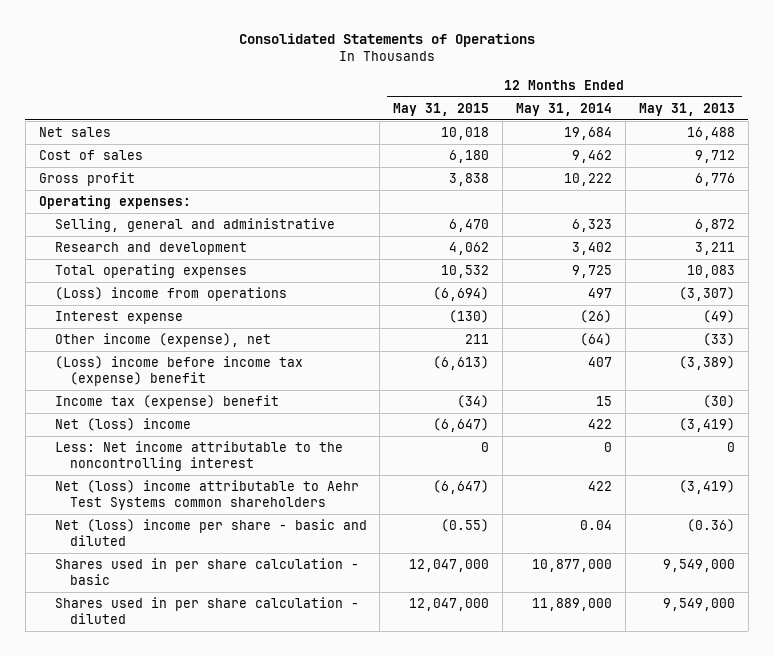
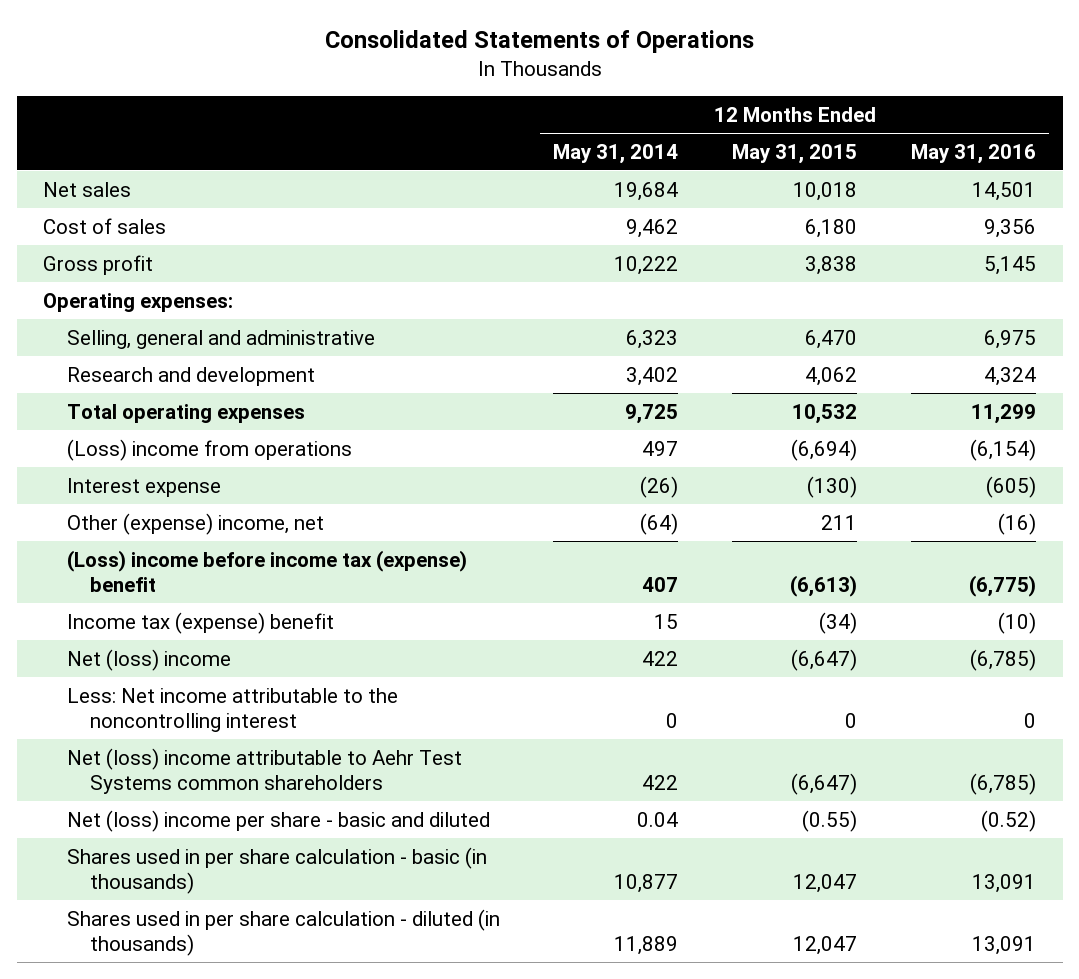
- | 12 Months Ended May 31, 2015 | 12 Months Ended May 31, 2014 | 12 Months Ended May 31, 2013
+ | 12 Months Ended May 31, 2014 | 12 Months Ended May 31, 2015 | 12 Months Ended May 31, 2016
- Other income (expense), net | 211 | (64) | (33)
+ Other (expense) income, net | (64) | 211 | (16)
- Shares used in per share calculation - basic | 12,047,000 | 10,877,000 | 9,549,000
- Shares used in per share calculation - diluted | 12,047,000 | 11,889,000 | 9,549,000
+ Shares used in per share calculation - basic (in thousands) | 10,877 | 12,047 | 13,091
+ Shares used in per share calculation - diluted (in thousands) | 11,889 | 12,047 | 13,091

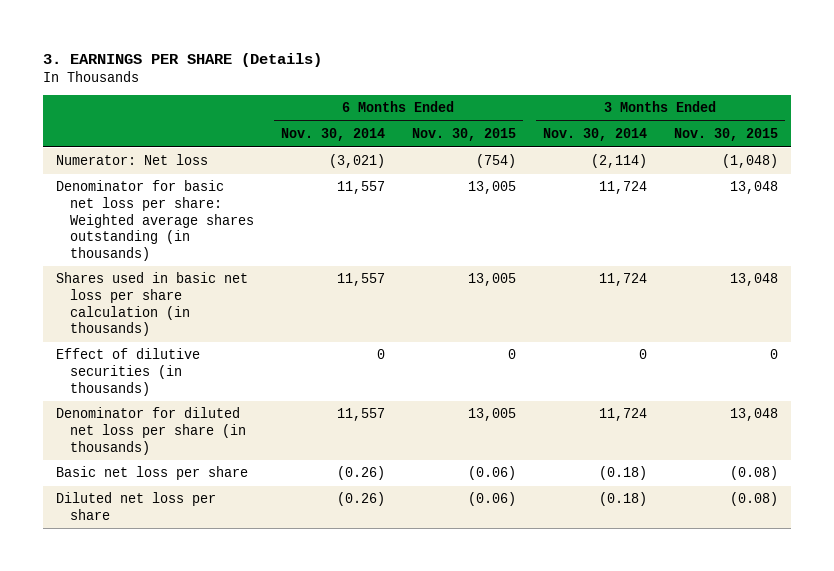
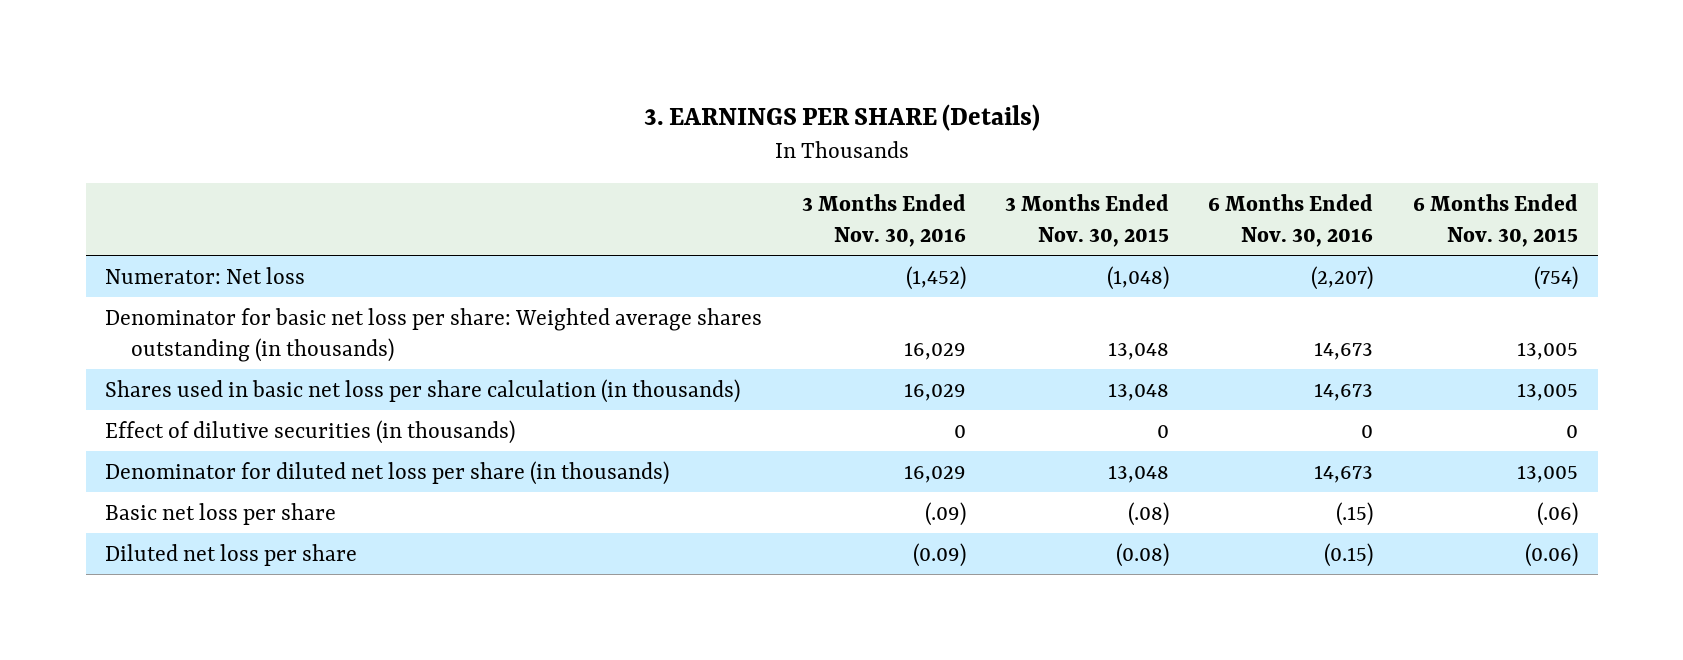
- | 6 Months Ended Nov. 30, 2014 | 6 Months Ended Nov. 30, 2015 | 3 Months Ended Nov. 30, 2014 | 3 Months Ended Nov. 30, 2015
+ | 3 Months Ended Nov. 30, 2016 | 3 Months Ended Nov. 30, 2015 | 6 Months Ended Nov. 30, 2016 | 6 Months Ended Nov. 30, 2015
- Basic net loss per share | (0.26) | (0.06) | (0.18) | (0.08)
+ Basic net loss per share | (.09) | (.08) | (.15) | (.06)

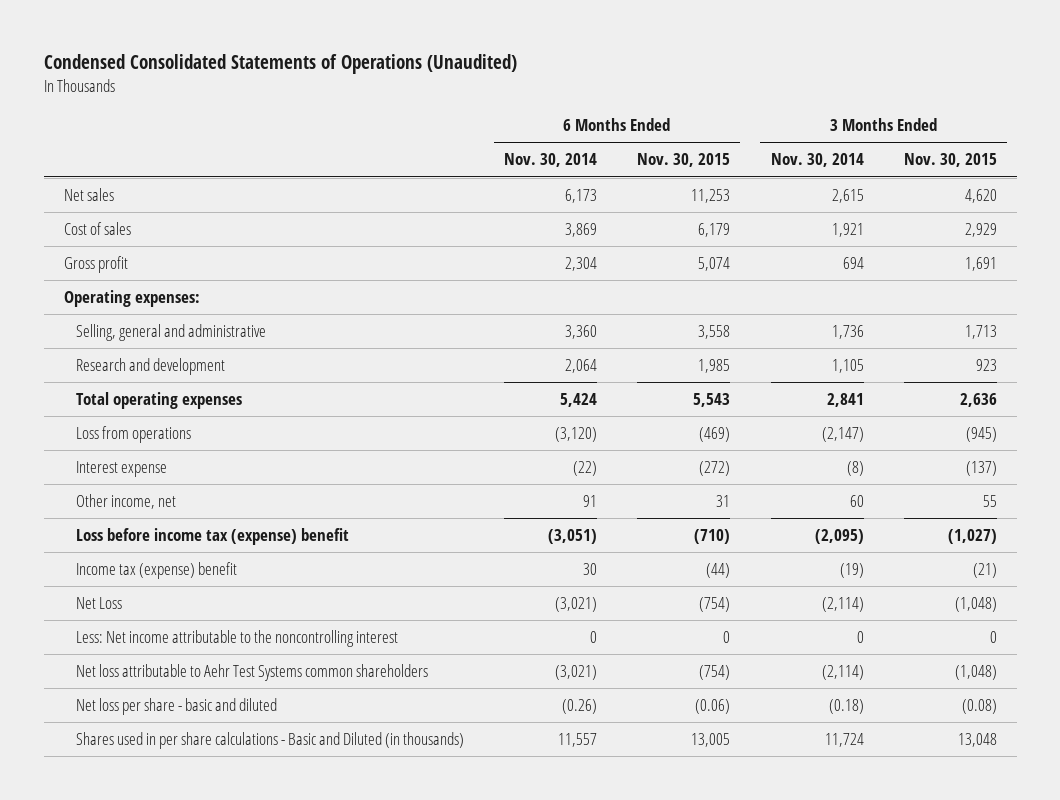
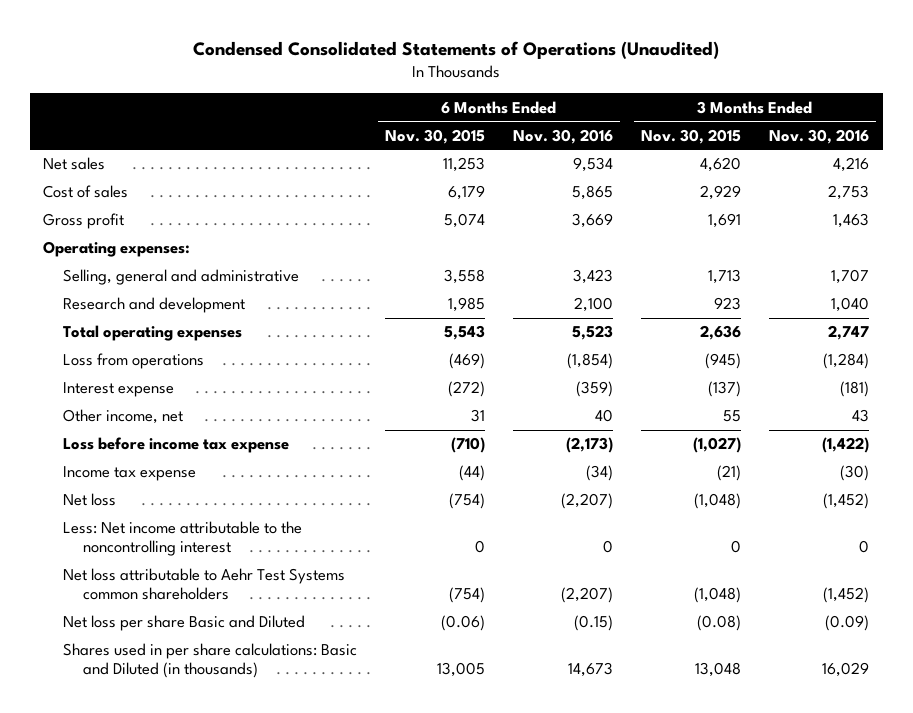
- | 6 Months Ended Nov. 30, 2014 | 6 Months Ended Nov. 30, 2015 | 3 Months Ended Nov. 30, 2014 | 3 Months Ended Nov. 30, 2015
+ | 6 Months Ended Nov. 30, 2015 | 6 Months Ended Nov. 30, 2016 | 3 Months Ended Nov. 30, 2015 | 3 Months Ended Nov. 30, 2016
- Loss before income tax (expense) benefit | (3,051) | (710) | (2,095) | (1,027)
- Income tax (expense) benefit | 30 | (44) | (19) | (21)
- Net Loss | (3,021) | (754) | (2,114) | (1,048)
+ Loss before income tax expense | (710) | (2,173) | (1,027) | (1,422)
+ Income tax expense | (44) | (34) | (21) | (30)
+ Net loss | (754) | (2,207) | (1,048) | (1,452)
- Net loss per share - basic and diluted | (0.26) | (0.06) | (0.18) | (0.08)
- Shares used in per share calculations - Basic and Diluted (in thousands) | 11,557 | 13,005 | 11,724 | 13,048
+ Net loss per share Basic and Diluted | (0.06) | (0.15) | (0.08) | (0.09)
+ Shares used in per share calculations: Basic and Diluted (in thousands) | 13,005 | 14,673 | 13,048 | 16,029

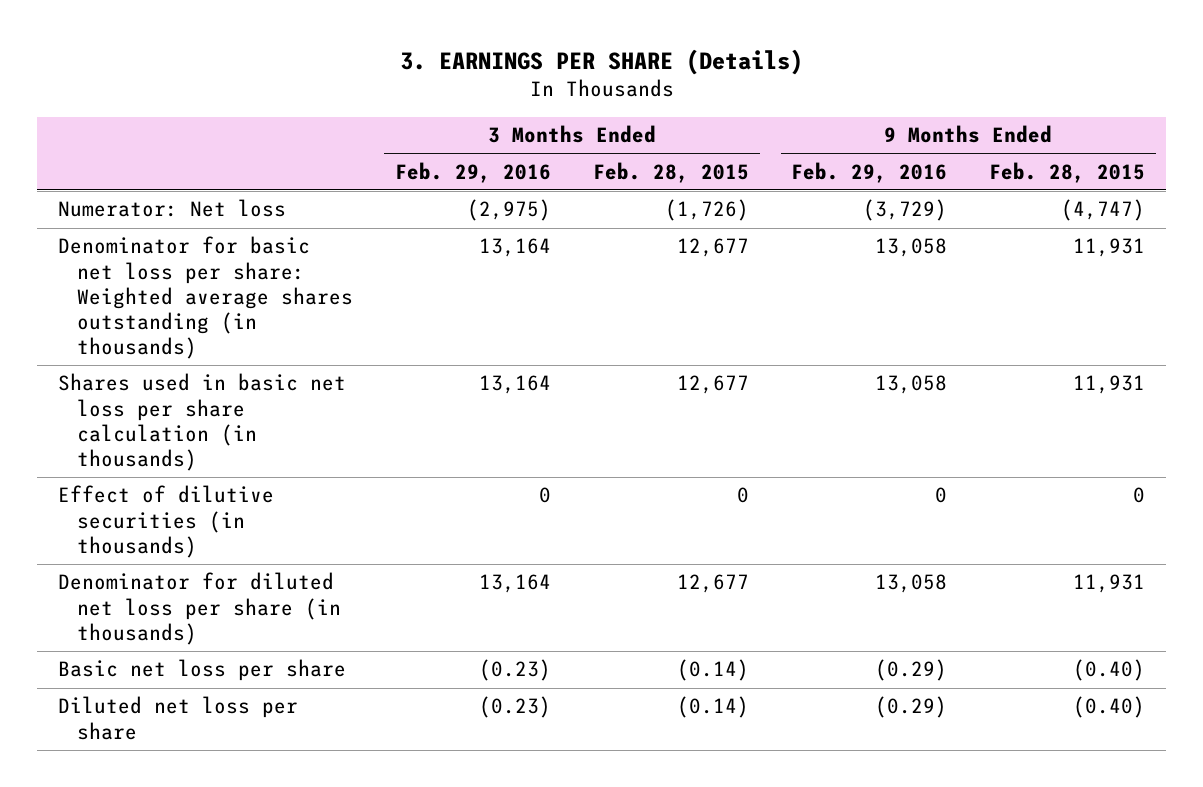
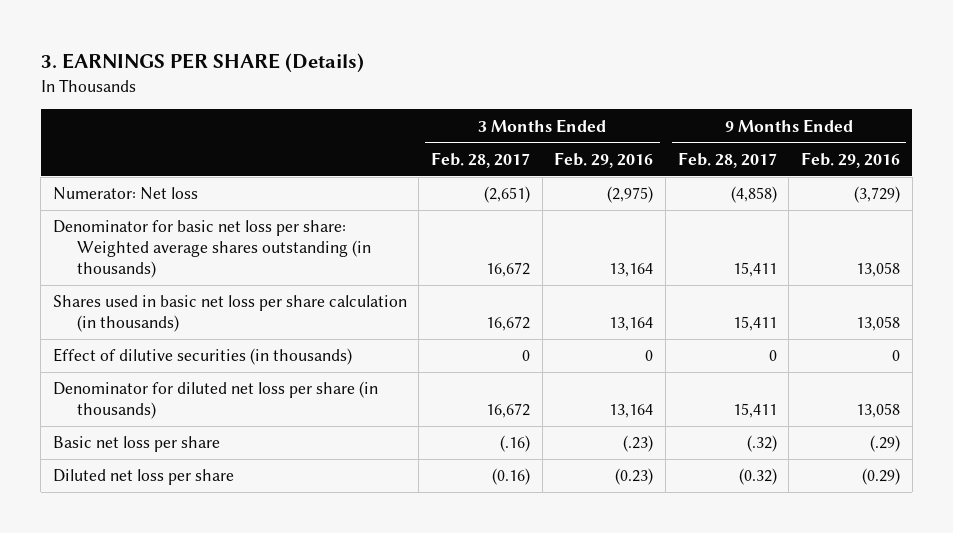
- | 3 Months Ended Feb. 29, 2016 | 3 Months Ended Feb. 28, 2015 | 9 Months Ended Feb. 29, 2016 | 9 Months Ended Feb. 28, 2015
+ | 3 Months Ended Feb. 28, 2017 | 3 Months Ended Feb. 29, 2016 | 9 Months Ended Feb. 28, 2017 | 9 Months Ended Feb. 29, 2016
- Basic net loss per share | (0.23) | (0.14) | (0.29) | (0.40)
+ Basic net loss per share | (.16) | (.23) | (.32) | (.29)

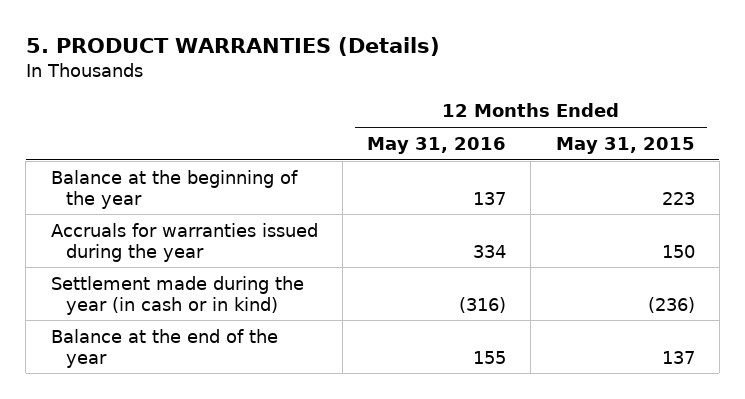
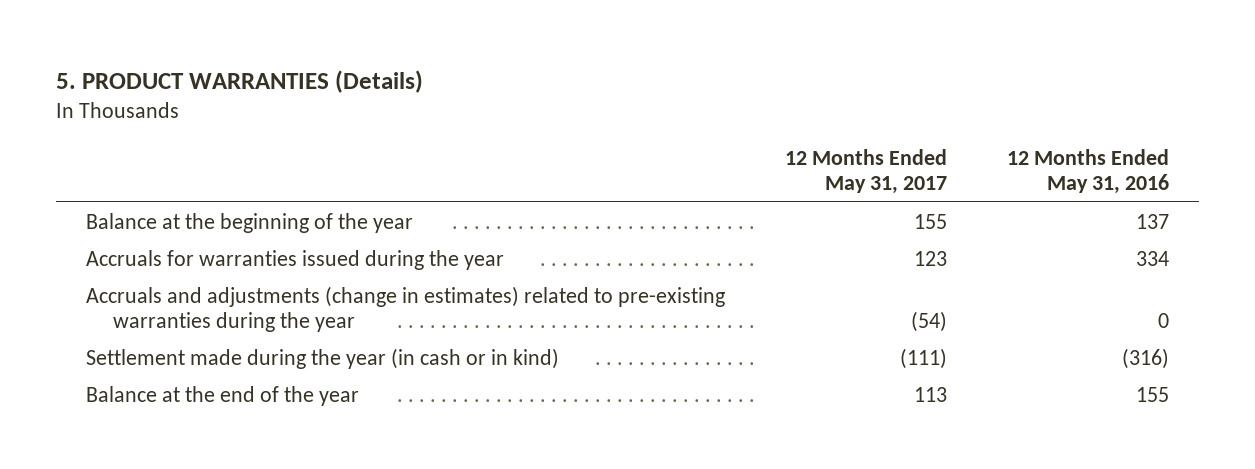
- | 12 Months Ended May 31, 2016 | 12 Months Ended May 31, 2015
+ | 12 Months Ended May 31, 2017 | 12 Months Ended May 31, 2016
+ Accruals and adjustments (change in estimates) related to pre-existing warranties during the year | (54) | 0

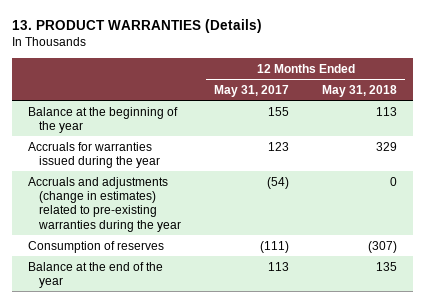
- 5. PRODUCT WARRANTIES (Details)
+ 13. PRODUCT WARRANTIES (Details)
- | 12 Months Ended May 31, 2017 | 12 Months Ended May 31, 2016
+ | 12 Months Ended May 31, 2017 | 12 Months Ended May 31, 2018
- Settlement made during the year (in cash or in kind) | (111) | (316)
+ Consumption of reserves | (111) | (307)

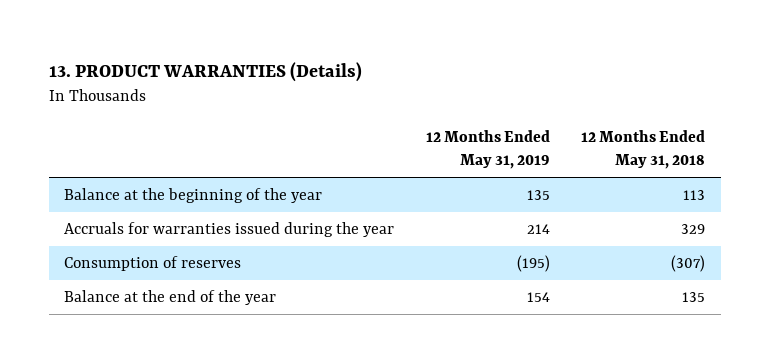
- | 12 Months Ended May 31, 2017 | 12 Months Ended May 31, 2018
+ | 12 Months Ended May 31, 2019 | 12 Months Ended May 31, 2018
- Accruals and adjustments (change in estimates) related to pre-existing warranties during the year | (54) | 0

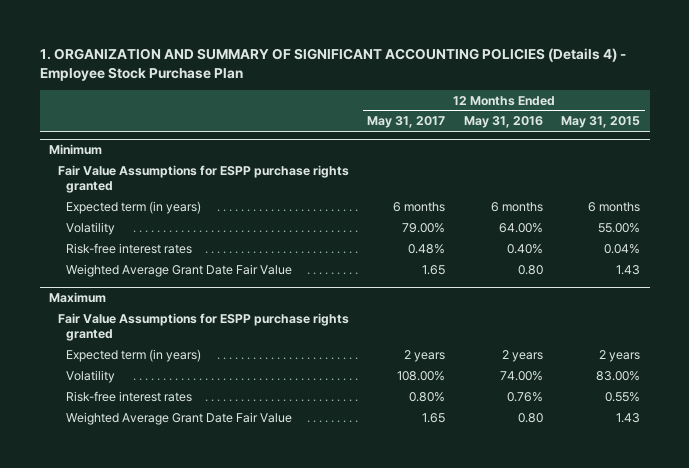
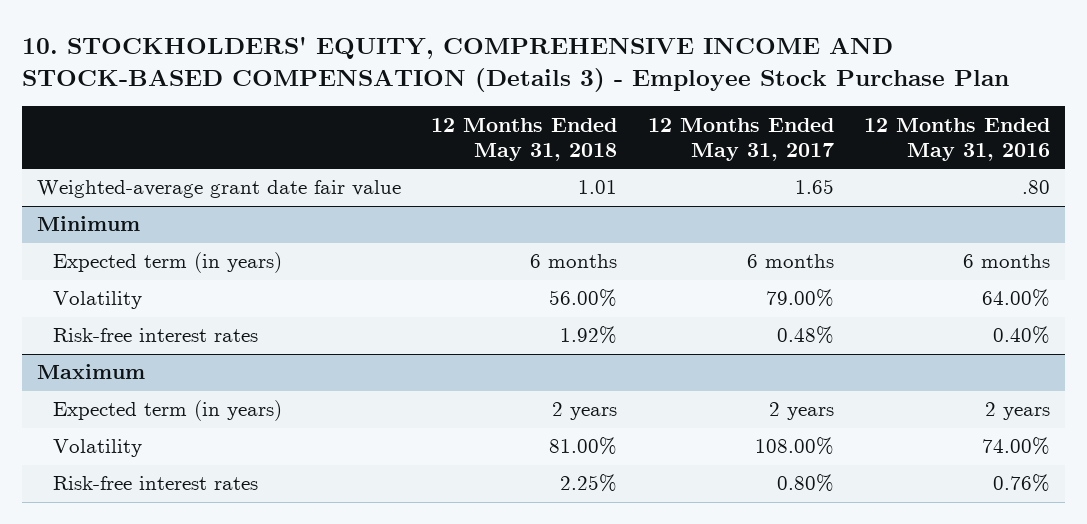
- 1. ORGANIZATION AND SUMMARY OF SIGNIFICANT ACCOUNTING POLICIES (Details 4) - Employee Stock Purchase Plan
+ 10. STOCKHOLDERS' EQUITY, COMPREHENSIVE INCOME AND STOCK-BASED COMPENSATION (Details 3) - Employee Stock Purchase Plan
- | 12 Months Ended May 31, 2017 | 12 Months Ended May 31, 2016 | 12 Months Ended May 31, 2015
+ | 12 Months Ended May 31, 2018 | 12 Months Ended May 31, 2017 | 12 Months Ended May 31, 2016
+ Weighted-average grant date fair value | 1.01 | 1.65 | .80
@ Minimum
- Fair Value Assumptions for ESPP purchase rights granted
- Weighted Average Grant Date Fair Value | 1.65 | 0.80 | 1.43
@ Maximum
- Fair Value Assumptions for ESPP purchase rights granted
- Weighted Average Grant Date Fair Value | 1.65 | 0.80 | 1.43

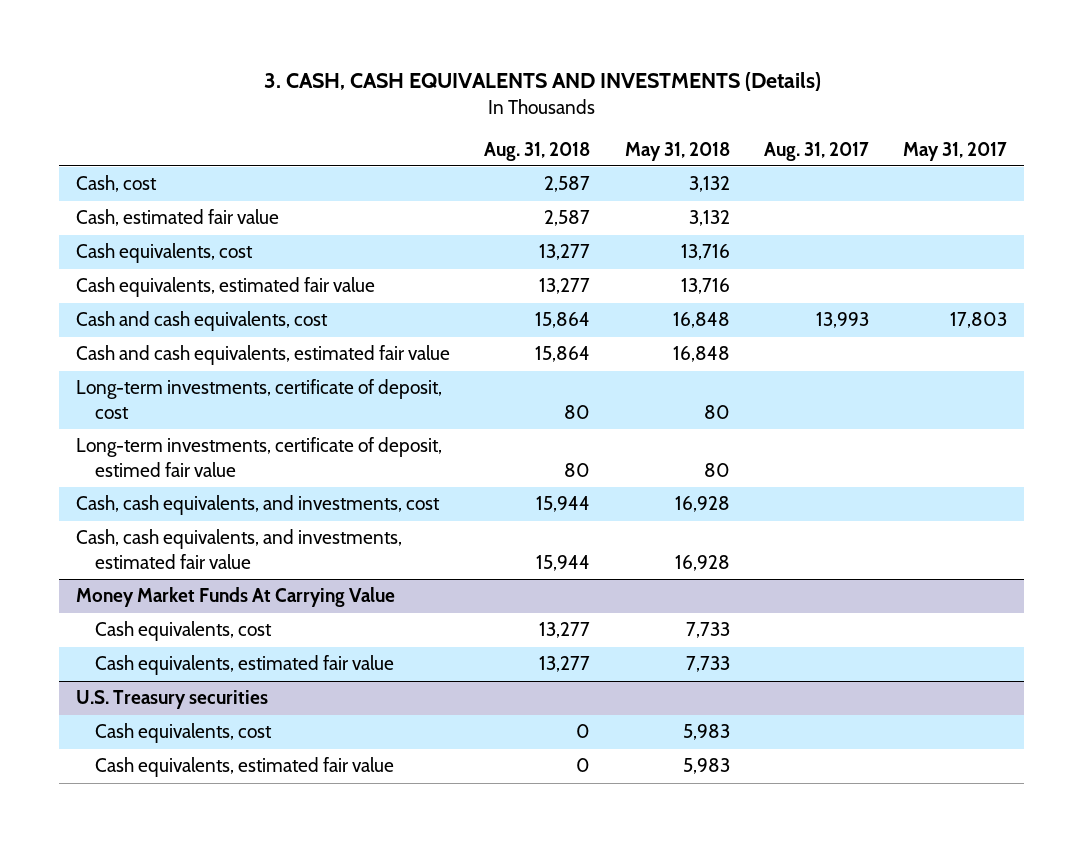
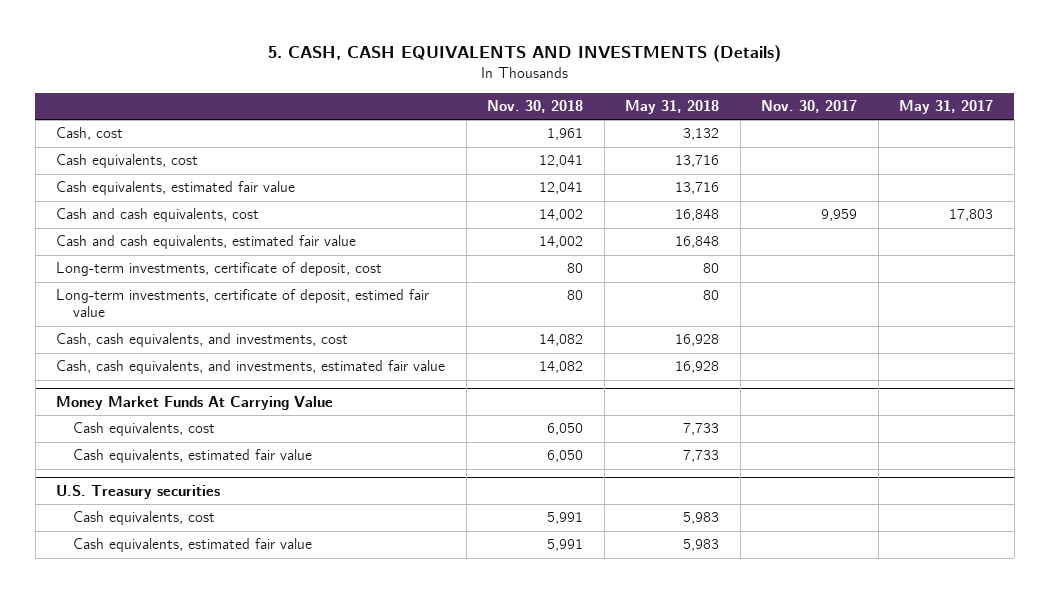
- 3. CASH, CASH EQUIVALENTS AND INVESTMENTS (Details)
+ 5. CASH, CASH EQUIVALENTS AND INVESTMENTS (Details)
- | Aug. 31, 2018 | May 31, 2018 | Aug. 31, 2017 | May 31, 2017
+ | Nov. 30, 2018 | May 31, 2018 | Nov. 30, 2017 | May 31, 2017
- Cash, estimated fair value | 2,587 | 3,132 | |

